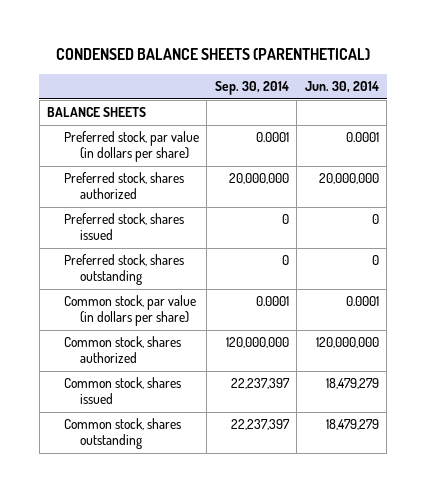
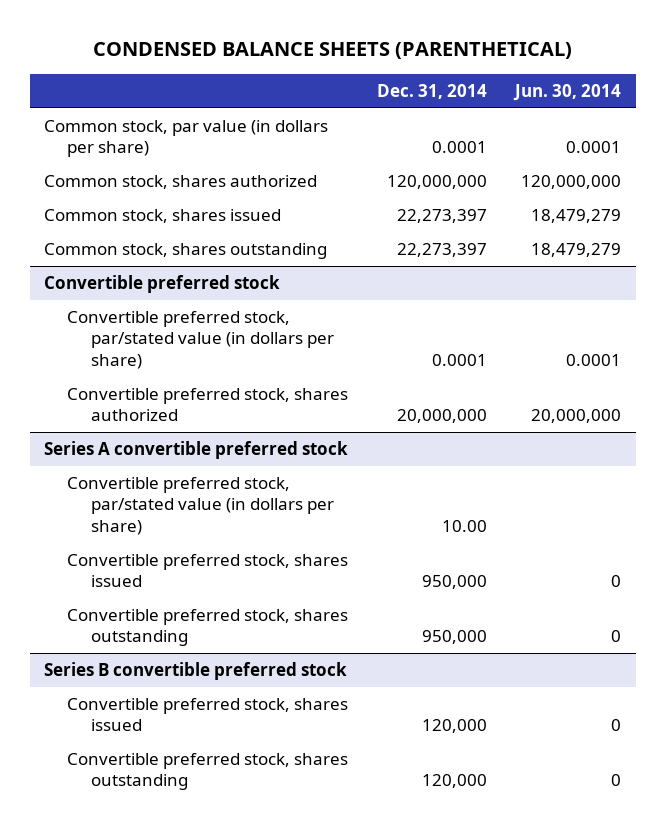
- | Sep. 30, 2014 | Jun. 30, 2014
+ | Dec. 31, 2014 | Jun. 30, 2014
- BALANCE SHEETS
- Preferred stock, par value (in dollars per share) | 0.0001 | 0.0001
- Preferred stock, shares authorized | 20,000,000 | 20,000,000
- Preferred stock, shares issued | 0 | 0
- Preferred stock, shares outstanding | 0 | 0
+ Convertible preferred stock
+ Convertible preferred stock, par/stated value (in dollars per share) | 0.0001 | 0.0001
+ Convertible preferred stock, shares authorized | 20,000,000 | 20,000,000
+ Series A convertible preferred stock
+ Convertible preferred stock, par/stated value (in dollars per share) | 10.00 |
+ Convertible preferred stock, shares issued | 950,000 | 0
+ Convertible preferred stock, shares outstanding | 950,000 | 0
+ Series B convertible preferred stock
+ Convertible preferred stock, shares issued | 120,000 | 0
+ Convertible preferred stock, shares outstanding | 120,000 | 0

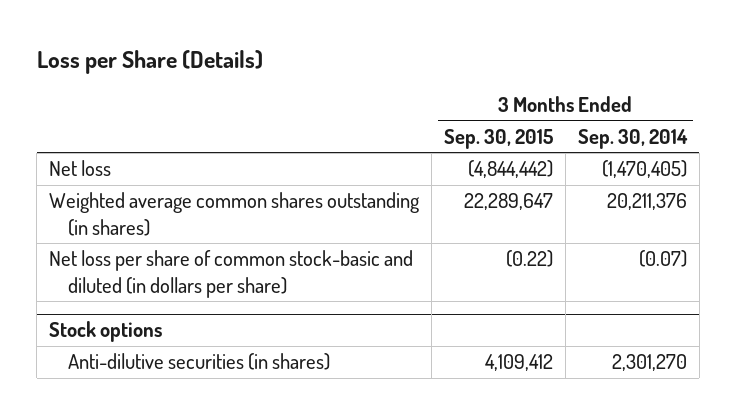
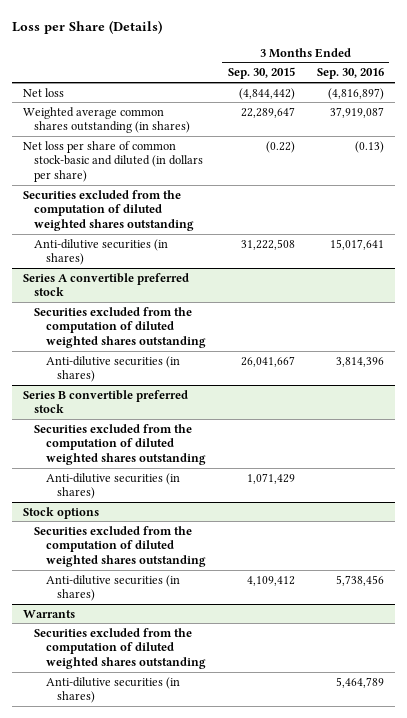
- | 3 Months Ended Sep. 30, 2015 | 3 Months Ended Sep. 30, 2014
+ | 3 Months Ended Sep. 30, 2015 | 3 Months Ended Sep. 30, 2016
+ Securities excluded from the computation of diluted weighted shares outstanding
+ Anti-dilutive securities (in shares) | 31,222,508 | 15,017,641
+ Series A convertible preferred stock
+ Securities excluded from the computation of diluted weighted shares outstanding
+ Anti-dilutive securities (in shares) | 26,041,667 | 3,814,396
+ Series B convertible preferred stock
+ Securities excluded from the computation of diluted weighted shares outstanding
+ Anti-dilutive securities (in shares) | 1,071,429 |
@ Stock options
+ Securities excluded from the computation of diluted weighted shares outstanding
+ Warrants
+ Securities excluded from the computation of diluted weighted shares outstanding
+ Anti-dilutive securities (in shares) | | 5,464,789

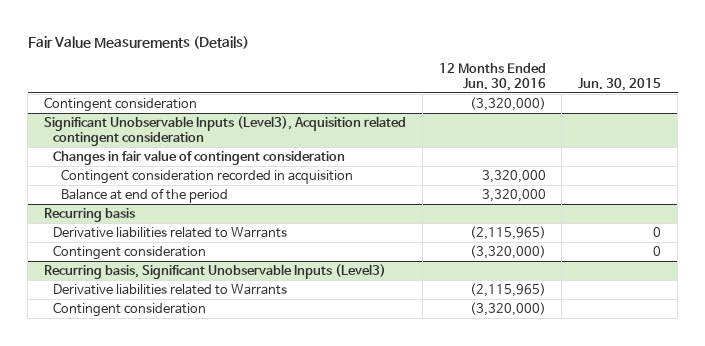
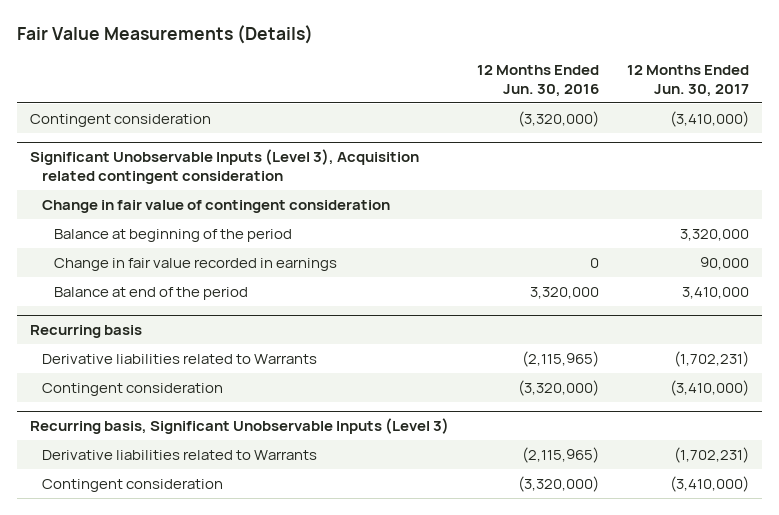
- | 12 Months Ended Jun. 30, 2016 | Jun. 30, 2015
+ | 12 Months Ended Jun. 30, 2016 | 12 Months Ended Jun. 30, 2017
- Significant Unobservable Inputs (Level3), Acquisition related contingent consideration
- Changes in fair value of contingent consideration
- Contingent consideration recorded in acquisition | 3,320,000 |
+ Significant Unobservable Inputs (Level 3), Acquisition related contingent consideration
+ Change in fair value of contingent consideration
+ Balance at beginning of the period | | 3,320,000
+ Change in fair value recorded in earnings | 0 | 90,000
- Recurring basis, Significant Unobservable Inputs (Level3)
+ Recurring basis, Significant Unobservable Inputs (Level 3)

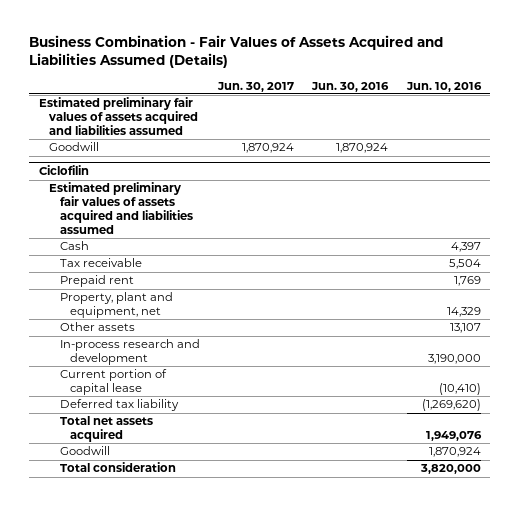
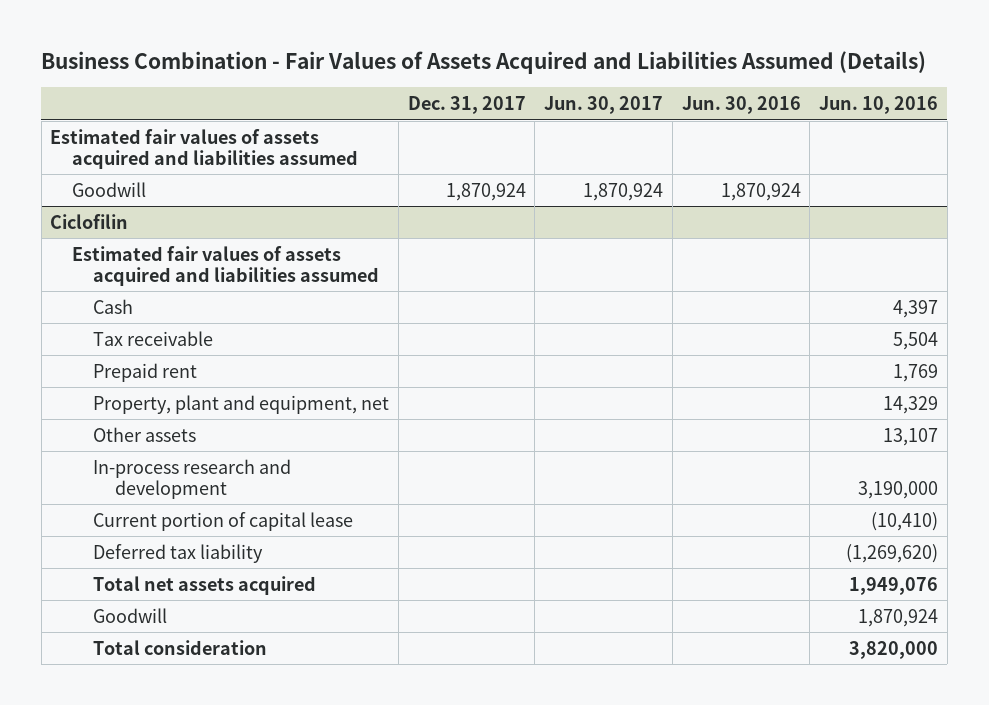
- | Jun. 30, 2017 | Jun. 30, 2016 | Jun. 10, 2016
+ | Dec. 31, 2017 | Jun. 30, 2017 | Jun. 30, 2016 | Jun. 10, 2016
- Estimated preliminary fair values of assets acquired and liabilities assumed
+ Estimated fair values of assets acquired and liabilities assumed
@ Ciclofilin
- Estimated preliminary fair values of assets acquired and liabilities assumed
+ Estimated fair values of assets acquired and liabilities assumed

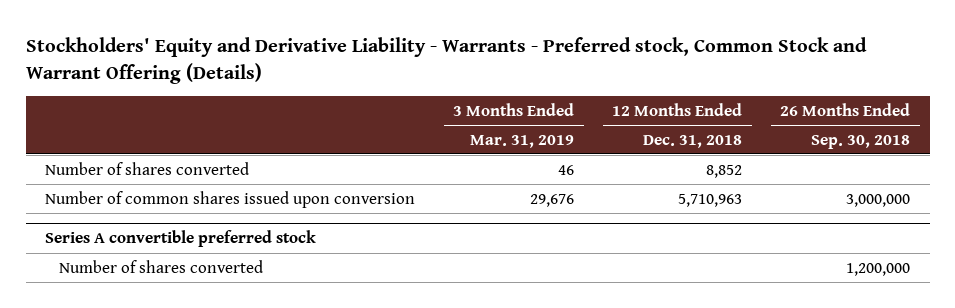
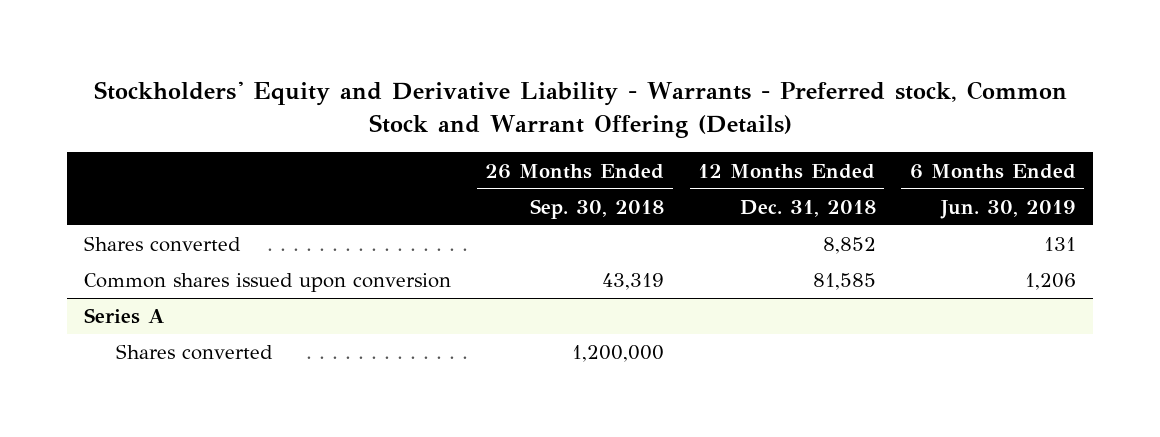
- | 3 Months Ended Mar. 31, 2019 | 12 Months Ended Dec. 31, 2018 | 26 Months Ended Sep. 30, 2018
+ | 26 Months Ended Sep. 30, 2018 | 12 Months Ended Dec. 31, 2018 | 6 Months Ended Jun. 30, 2019
- Number of shares converted | 46 | 8,852 |
- Number of common shares issued upon conversion | 29,676 | 5,710,963 | 3,000,000
- Series A convertible preferred stock
- Number of shares converted | | | 1,200,000
+ Shares converted | | 8,852 | 131
+ Common shares issued upon conversion | 43,319 | 81,585 | 1,206
+ Series A
+ Shares converted | 1,200,000 | |

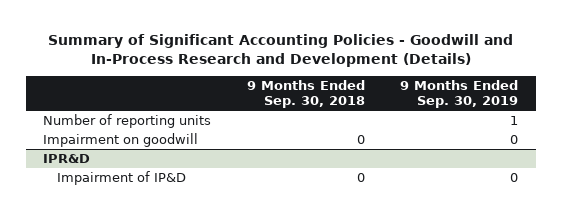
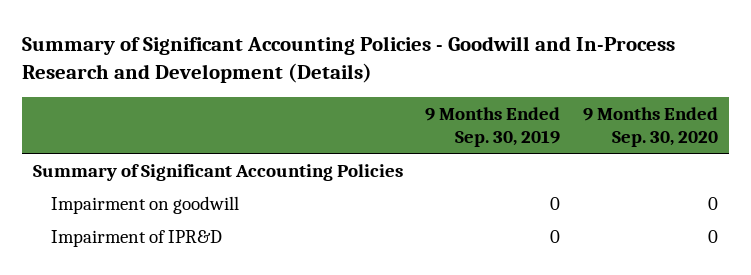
- | 9 Months Ended Sep. 30, 2018 | 9 Months Ended Sep. 30, 2019
+ | 9 Months Ended Sep. 30, 2019 | 9 Months Ended Sep. 30, 2020
- Number of reporting units | | 1
+ Summary of Significant Accounting Policies
- IPR&D
- Impairment of IP&D | 0 | 0
+ Impairment of IPR&D | 0 | 0

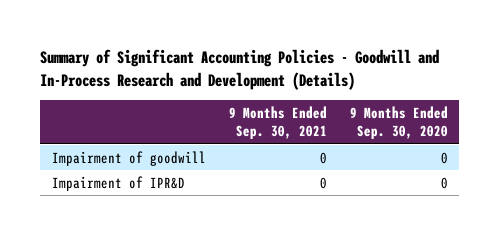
- | 9 Months Ended Sep. 30, 2019 | 9 Months Ended Sep. 30, 2020
+ | 9 Months Ended Sep. 30, 2021 | 9 Months Ended Sep. 30, 2020
- Summary of Significant Accounting Policies
- Impairment on goodwill | 0 | 0
+ Impairment of goodwill | 0 | 0

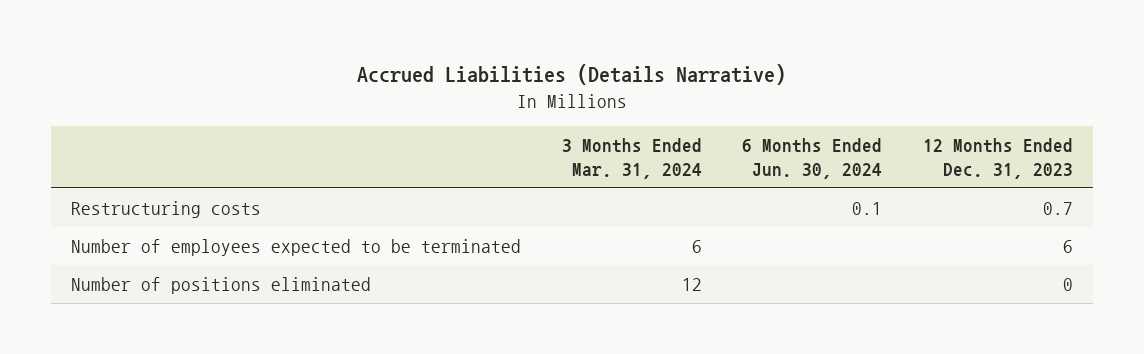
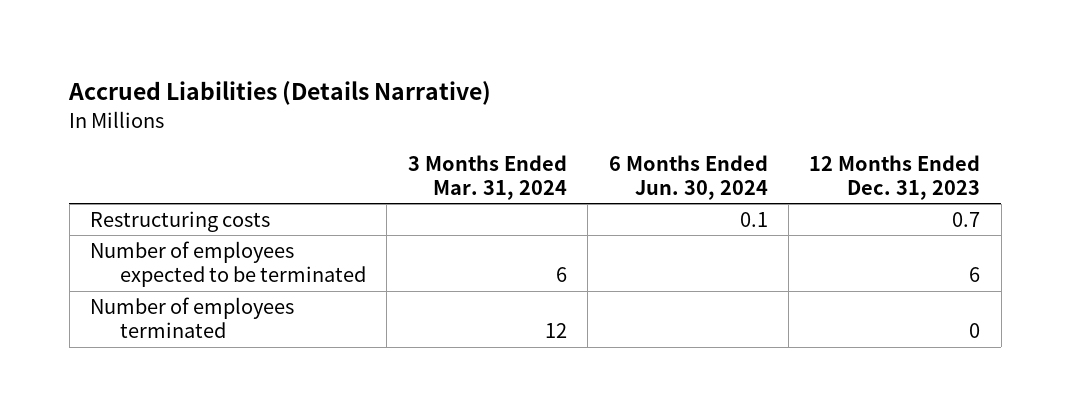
- Number of positions eliminated | 12 | | 0
+ Number of employees terminated | 12 | | 0

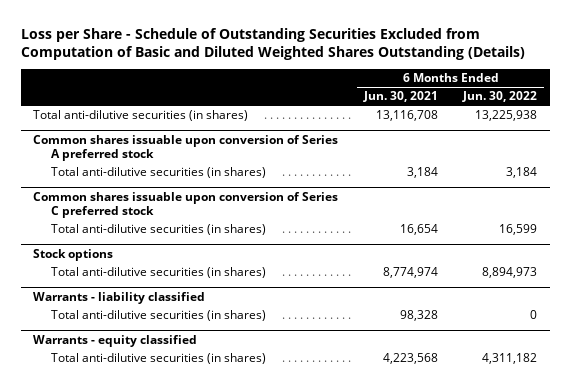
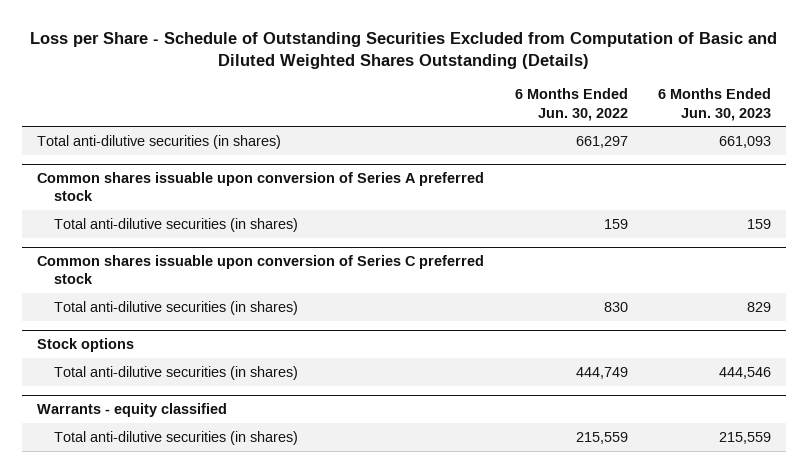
- | 6 Months Ended Jun. 30, 2021 | 6 Months Ended Jun. 30, 2022
+ | 6 Months Ended Jun. 30, 2022 | 6 Months Ended Jun. 30, 2023
- Total anti-dilutive securities (in shares) | 13,116,708 | 13,225,938
+ Total anti-dilutive securities (in shares) | 661,297 | 661,093
@ Common shares issuable upon conversion of Series A preferred stock
- Total anti-dilutive securities (in shares) | 3,184 | 3,184
+ Total anti-dilutive securities (in shares) | 159 | 159
@ Common shares issuable upon conversion of Series C preferred stock
- Total anti-dilutive securities (in shares) | 16,654 | 16,599
+ Total anti-dilutive securities (in shares) | 830 | 829
@ Stock options
- Total anti-dilutive securities (in shares) | 8,774,974 | 8,894,973
- Warrants - liability classified
- Total anti-dilutive securities (in shares) | 98,328 | 0
@ Stock options
+ Total anti-dilutive securities (in shares) | 444,749 | 444,546
@ Warrants - equity classified
- Total anti-dilutive securities (in shares) | 4,223,568 | 4,311,182
+ Total anti-dilutive securities (in shares) | 215,559 | 215,559

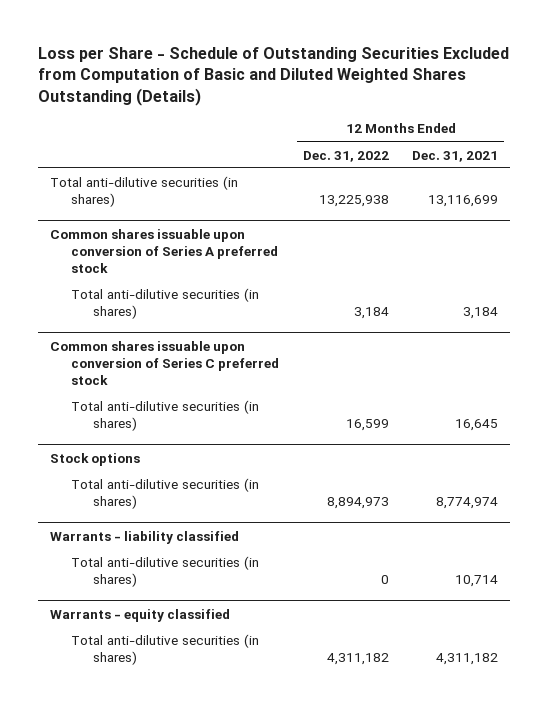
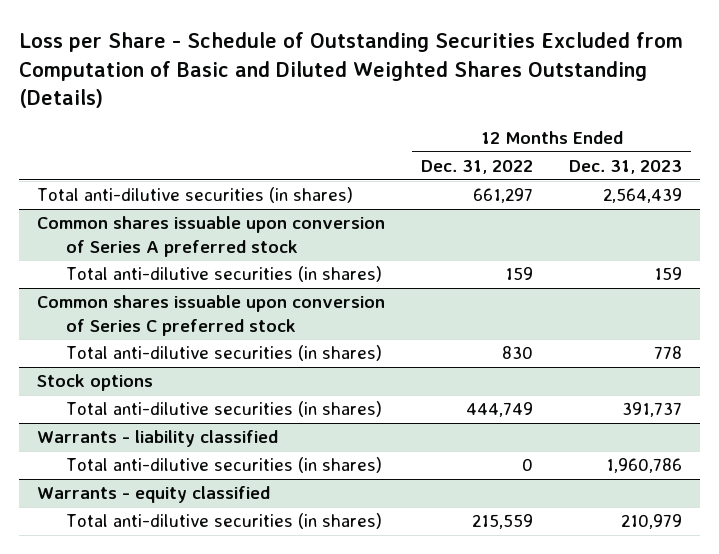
- | 12 Months Ended Dec. 31, 2022 | 12 Months Ended Dec. 31, 2021
+ | 12 Months Ended Dec. 31, 2022 | 12 Months Ended Dec. 31, 2023
- Total anti-dilutive securities (in shares) | 13,225,938 | 13,116,699
+ Total anti-dilutive securities (in shares) | 661,297 | 2,564,439
@ Common shares issuable upon conversion of Series A preferred stock
- Total anti-dilutive securities (in shares) | 3,184 | 3,184
+ Total anti-dilutive securities (in shares) | 159 | 159
@ Common shares issuable upon conversion of Series C preferred stock
- Total anti-dilutive securities (in shares) | 16,599 | 16,645
+ Total anti-dilutive securities (in shares) | 830 | 778
@ Stock options
- Total anti-dilutive securities (in shares) | 8,894,973 | 8,774,974
+ Total anti-dilutive securities (in shares) | 444,749 | 391,737
@ Warrants - equity classified
- Total anti-dilutive securities (in shares) | 4,311,182 | 4,311,182
+ Total anti-dilutive securities (in shares) | 215,559 | 210,979

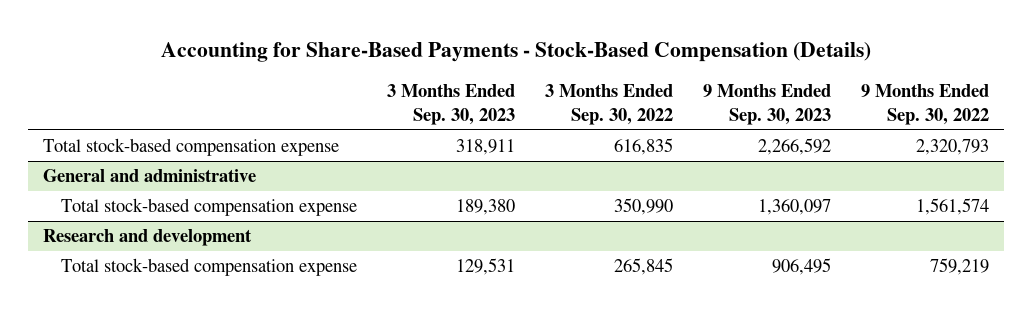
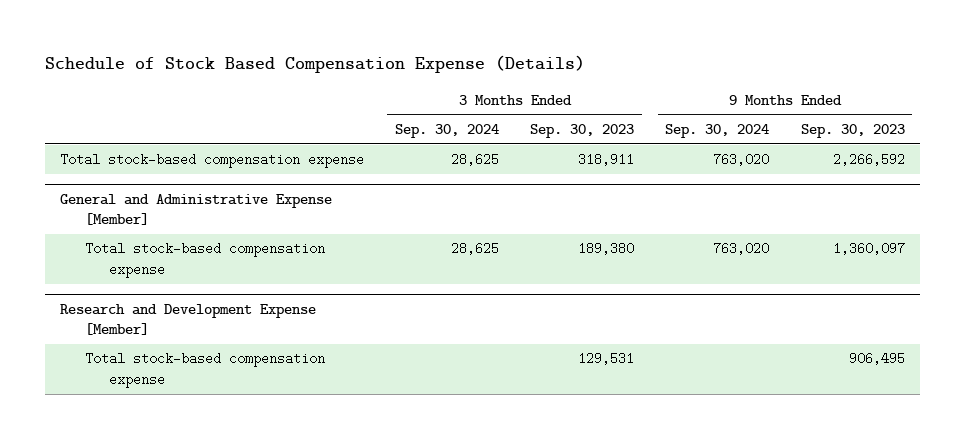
- Accounting for Share-Based Payments - Stock-Based Compensation (Details)
+ Schedule of Stock Based Compensation Expense (Details)
- | 3 Months Ended Sep. 30, 2023 | 3 Months Ended Sep. 30, 2022 | 9 Months Ended Sep. 30, 2023 | 9 Months Ended Sep. 30, 2022
+ | 3 Months Ended Sep. 30, 2024 | 3 Months Ended Sep. 30, 2023 | 9 Months Ended Sep. 30, 2024 | 9 Months Ended Sep. 30, 2023
- General and administrative
+ General and Administrative Expense [Member]
- Research and development
+ Research and Development Expense [Member]

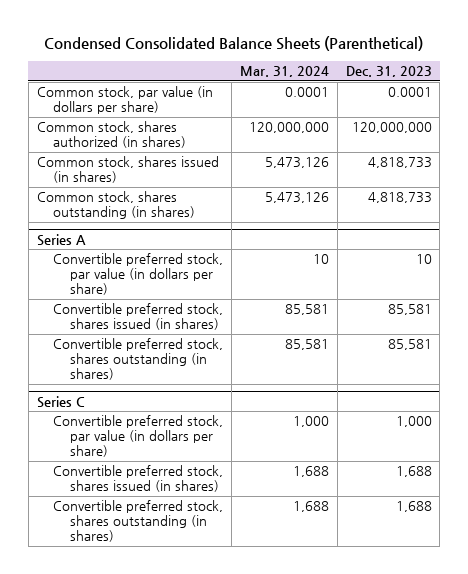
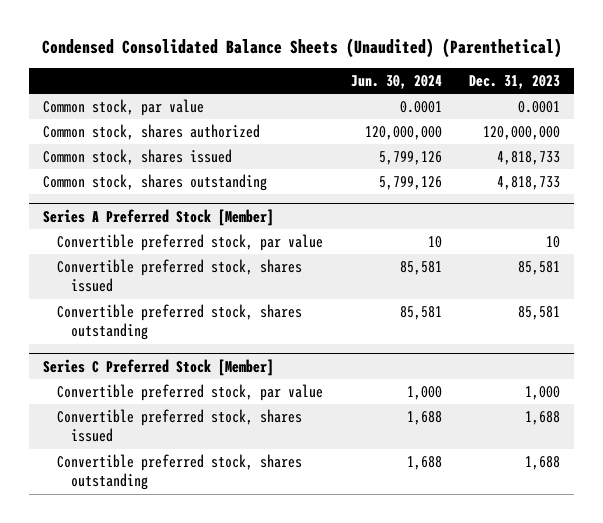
- Condensed Consolidated Balance Sheets (Parenthetical)
+ Condensed Consolidated Balance Sheets (Unaudited) (Parenthetical)
- | Mar. 31, 2024 | Dec. 31, 2023
+ | Jun. 30, 2024 | Dec. 31, 2023
- Common stock, par value (in dollars per share) | 0.0001 | 0.0001
- Common stock, shares authorized (in shares) | 120,000,000 | 120,000,000
- Common stock, shares issued (in shares) | 5,473,126 | 4,818,733
- Common stock, shares outstanding (in shares) | 5,473,126 | 4,818,733
- Series A
- Convertible preferred stock, par value (in dollars per share) | 10 | 10
- Convertible preferred stock, shares issued (in shares) | 85,581 | 85,581
- Convertible preferred stock, shares outstanding (in shares) | 85,581 | 85,581
- Series C
- Convertible preferred stock, par value (in dollars per share) | 1,000 | 1,000
- Convertible preferred stock, shares issued (in shares) | 1,688 | 1,688
- Convertible preferred stock, shares outstanding (in shares) | 1,688 | 1,688
+ Common stock, par value | 0.0001 | 0.0001
+ Common stock, shares authorized | 120,000,000 | 120,000,000
+ Common stock, shares issued | 5,799,126 | 4,818,733
+ Common stock, shares outstanding | 5,799,126 | 4,818,733
+ Series A Preferred Stock [Member]
+ Convertible preferred stock, par value | 10 | 10
+ Convertible preferred stock, shares issued | 85,581 | 85,581
+ Convertible preferred stock, shares outstanding | 85,581 | 85,581
+ Series C Preferred Stock [Member]
+ Convertible preferred stock, par value | 1,000 | 1,000
+ Convertible preferred stock, shares issued | 1,688 | 1,688
+ Convertible preferred stock, shares outstanding | 1,688 | 1,688

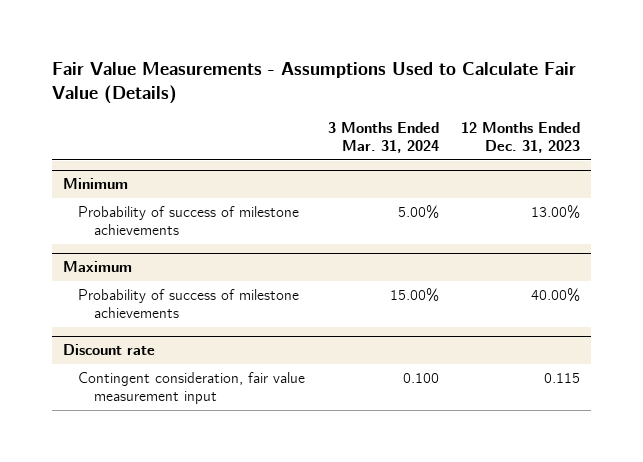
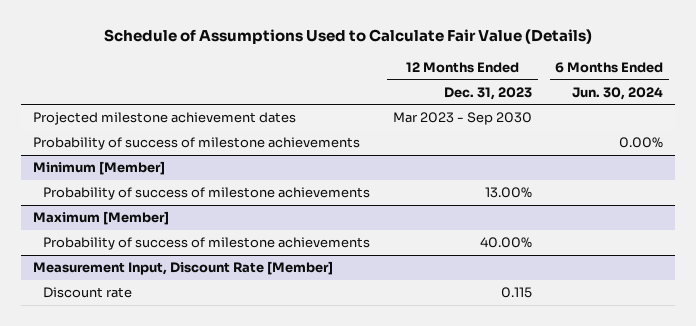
- Fair Value Measurements - Assumptions Used to Calculate Fair Value (Details)
+ Schedule of Assumptions Used to Calculate Fair Value (Details)
- | 3 Months Ended Mar. 31, 2024 | 12 Months Ended Dec. 31, 2023
+ | 12 Months Ended Dec. 31, 2023 | 6 Months Ended Jun. 30, 2024
- Minimum
+ Projected milestone achievement dates | Mar 2023 - Sep 2030 |
+ Probability of success of milestone achievements | | 0.00%
+ Minimum [Member]
- Maximum
+ Maximum [Member]
- Discount rate
- Contingent consideration, fair value measurement input | 0.100 | 0.115
+ Measurement Input, Discount Rate [Member]
+ Discount rate | 0.115 |

